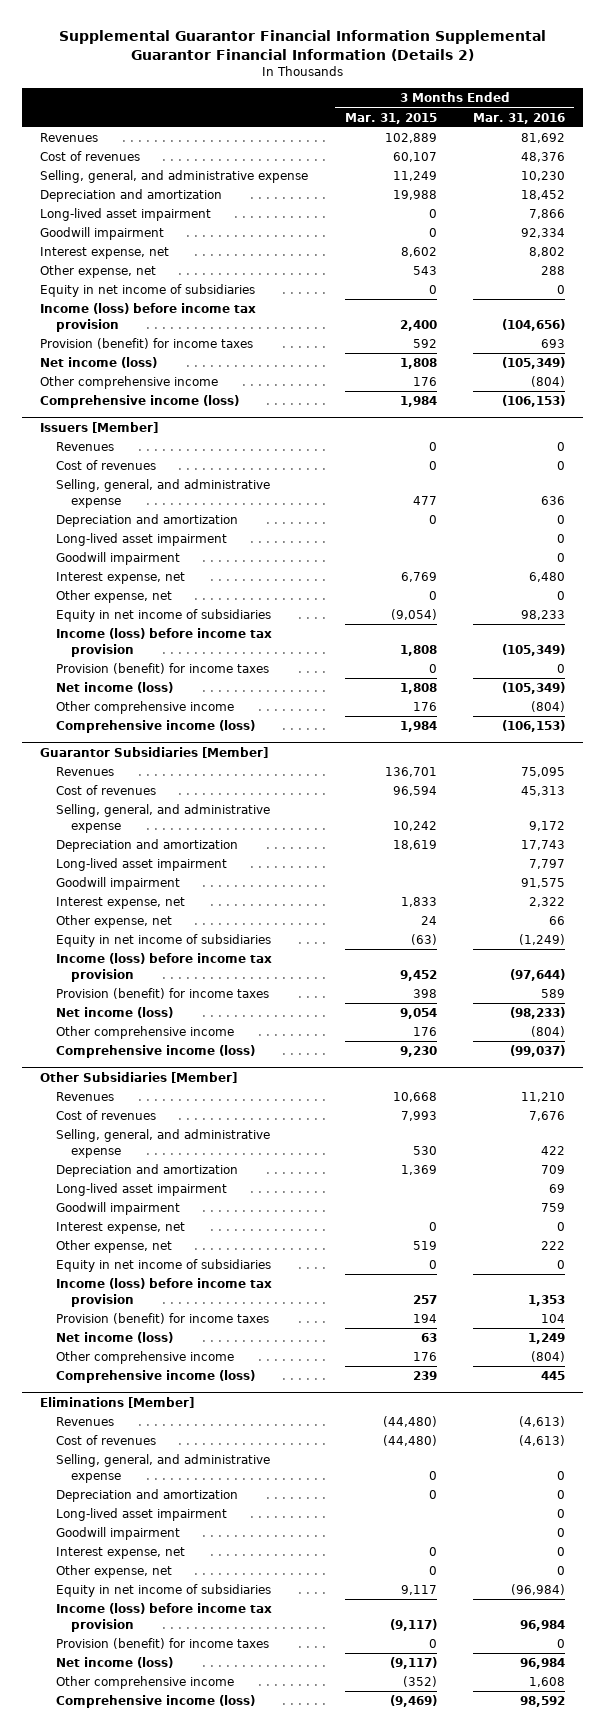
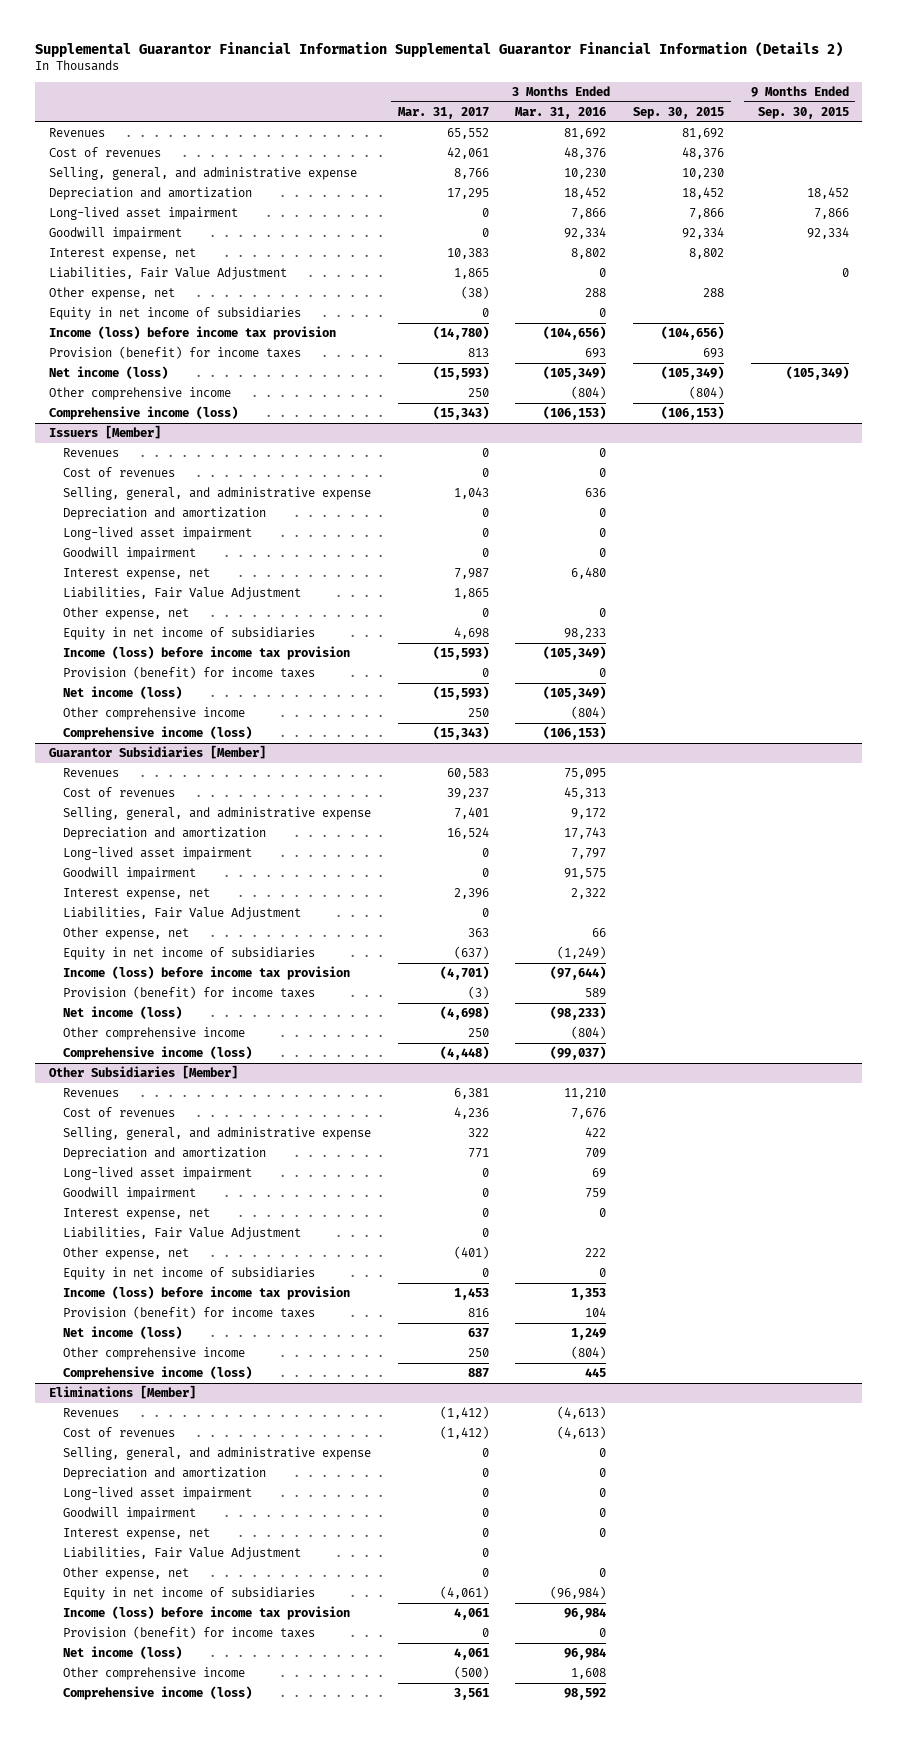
- | 3 Months Ended Mar. 31, 2015 | 3 Months Ended Mar. 31, 2016
+ | 3 Months Ended Mar. 31, 2017 | 3 Months Ended Mar. 31, 2016 | 3 Months Ended Sep. 30, 2015 | 9 Months Ended Sep. 30, 2015
+ Liabilities, Fair Value Adjustment | 1,865 | 0 | | 0
@ Issuers [Member]
+ Liabilities, Fair Value Adjustment | 1,865 | | |
@ Guarantor Subsidiaries [Member]
+ Liabilities, Fair Value Adjustment | 0 | | |
@ Other Subsidiaries [Member]
+ Liabilities, Fair Value Adjustment | 0 | | |
@ Eliminations [Member]
+ Liabilities, Fair Value Adjustment | 0 | | |

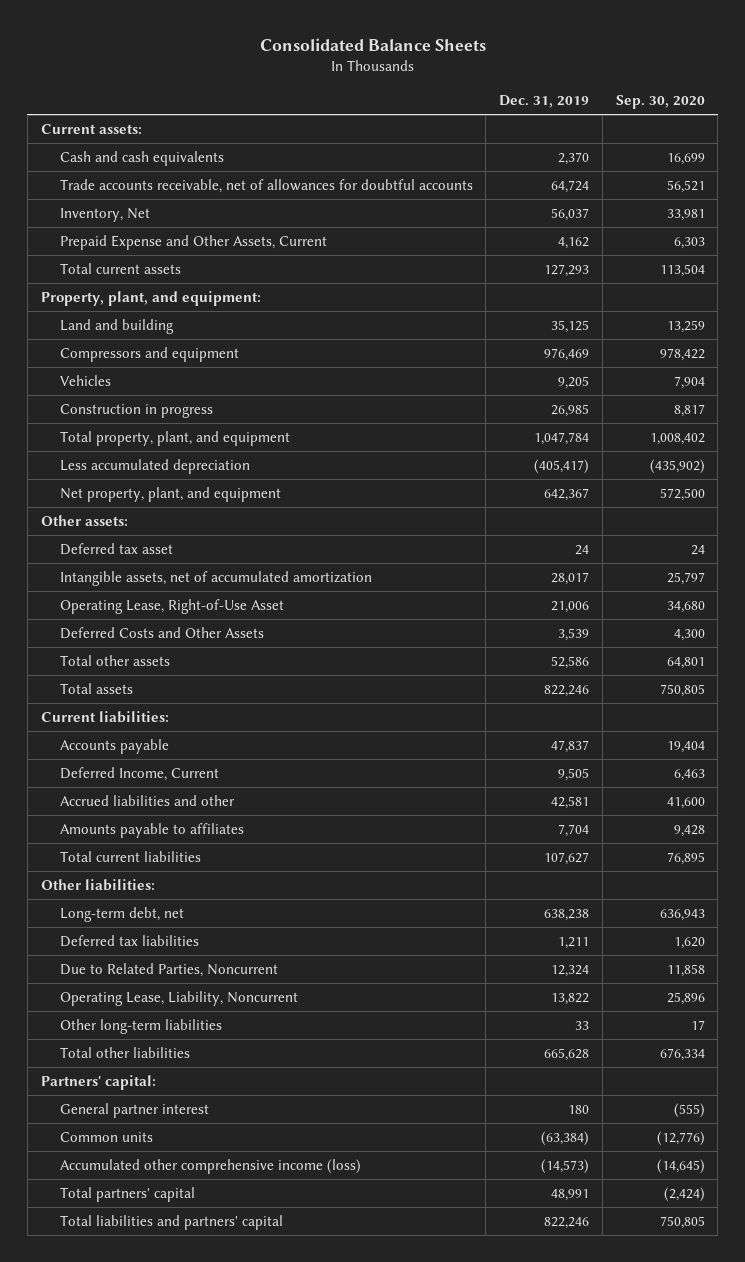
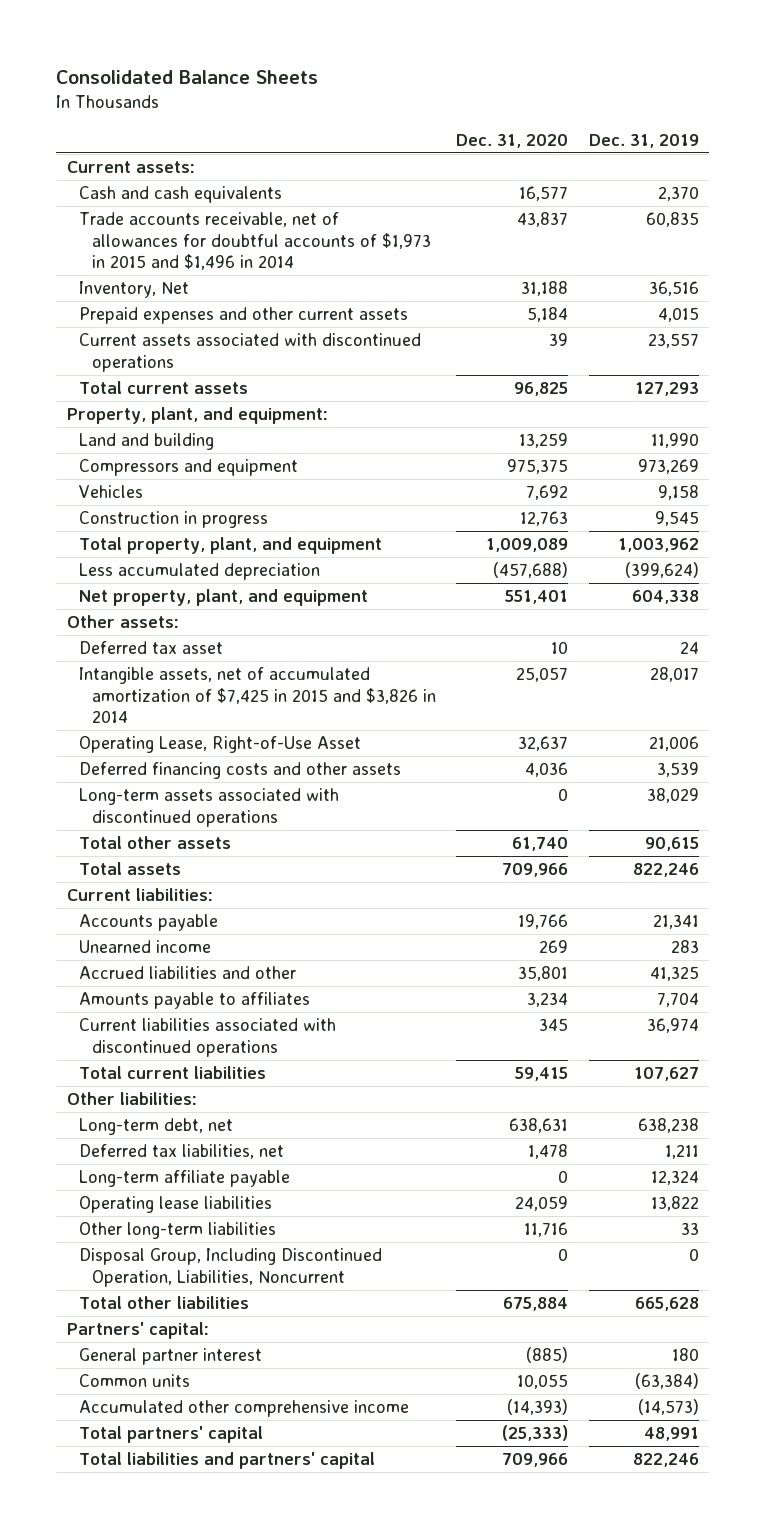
- | Dec. 31, 2019 | Sep. 30, 2020
+ | Dec. 31, 2020 | Dec. 31, 2019
- Trade accounts receivable, net of allowances for doubtful accounts | 64,724 | 56,521
- Inventory, Net | 56,037 | 33,981
- Prepaid Expense and Other Assets, Current | 4,162 | 6,303
+ Trade accounts receivable, net of allowances for doubtful accounts of $1,973 in 2015 and $1,496 in 2014 | 43,837 | 60,835
+ Inventory, Net | 31,188 | 36,516
+ Prepaid expenses and other current assets | 5,184 | 4,015
+ Current assets associated with discontinued operations | 39 | 23,557
- Land and building | 35,125 | 13,259
- Compressors and equipment | 976,469 | 978,422
- Vehicles | 9,205 | 7,904
- Construction in progress | 26,985 | 8,817
- Total property, plant, and equipment | 1,047,784 | 1,008,402
- Less accumulated depreciation | (405,417) | (435,902)
- Net property, plant, and equipment | 642,367 | 572,500
+ Land and building | 13,259 | 11,990
+ Compressors and equipment | 975,375 | 973,269
+ Vehicles | 7,692 | 9,158
+ Construction in progress | 12,763 | 9,545
+ Total property, plant, and equipment | 1,009,089 | 1,003,962
+ Less accumulated depreciation | (457,688) | (399,624)
+ Net property, plant, and equipment | 551,401 | 604,338
- Intangible assets, net of accumulated amortization | 28,017 | 25,797
+ Intangible assets, net of accumulated amortization of $7,425 in 2015 and $3,826 in 2014 | 25,057 | 28,017
- Deferred Costs and Other Assets | 3,539 | 4,300
- Total other assets | 52,586 | 64,801
+ Deferred financing costs and other assets | 4,036 | 3,539
+ Long-term assets associated with discontinued operations | 0 | 38,029
+ Total other assets | 61,740 | 90,615
- Accounts payable | 47,837 | 19,404
- Deferred Income, Current | 9,505 | 6,463
- Accrued liabilities and other | 42,581 | 41,600
+ Accounts payable | 19,766 | 21,341
+ Unearned income | 269 | 283
+ Accrued liabilities and other | 35,801 | 41,325
+ Current liabilities associated with discontinued operations | 345 | 36,974
- Deferred tax liabilities | 1,211 | 1,620
- Due to Related Parties, Noncurrent | 12,324 | 11,858
- Operating Lease, Liability, Noncurrent | 13,822 | 25,896
+ Deferred tax liabilities, net | 1,478 | 1,211
+ Long-term affiliate payable | 0 | 12,324
+ Operating lease liabilities | 24,059 | 13,822
+ Disposal Group, Including Discontinued Operation, Liabilities, Noncurrent | 0 | 0
- Accumulated other comprehensive income (loss) | (14,573) | (14,645)
+ Accumulated other comprehensive income | (14,393) | (14,573)

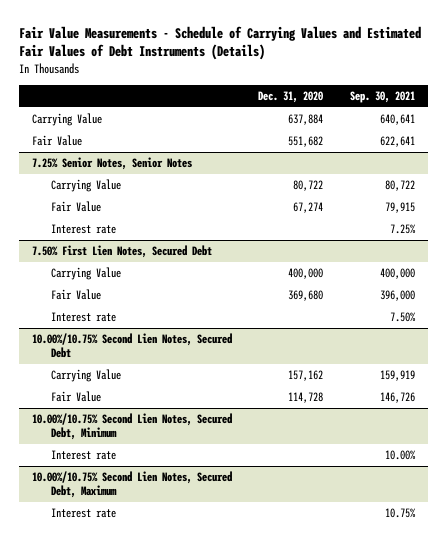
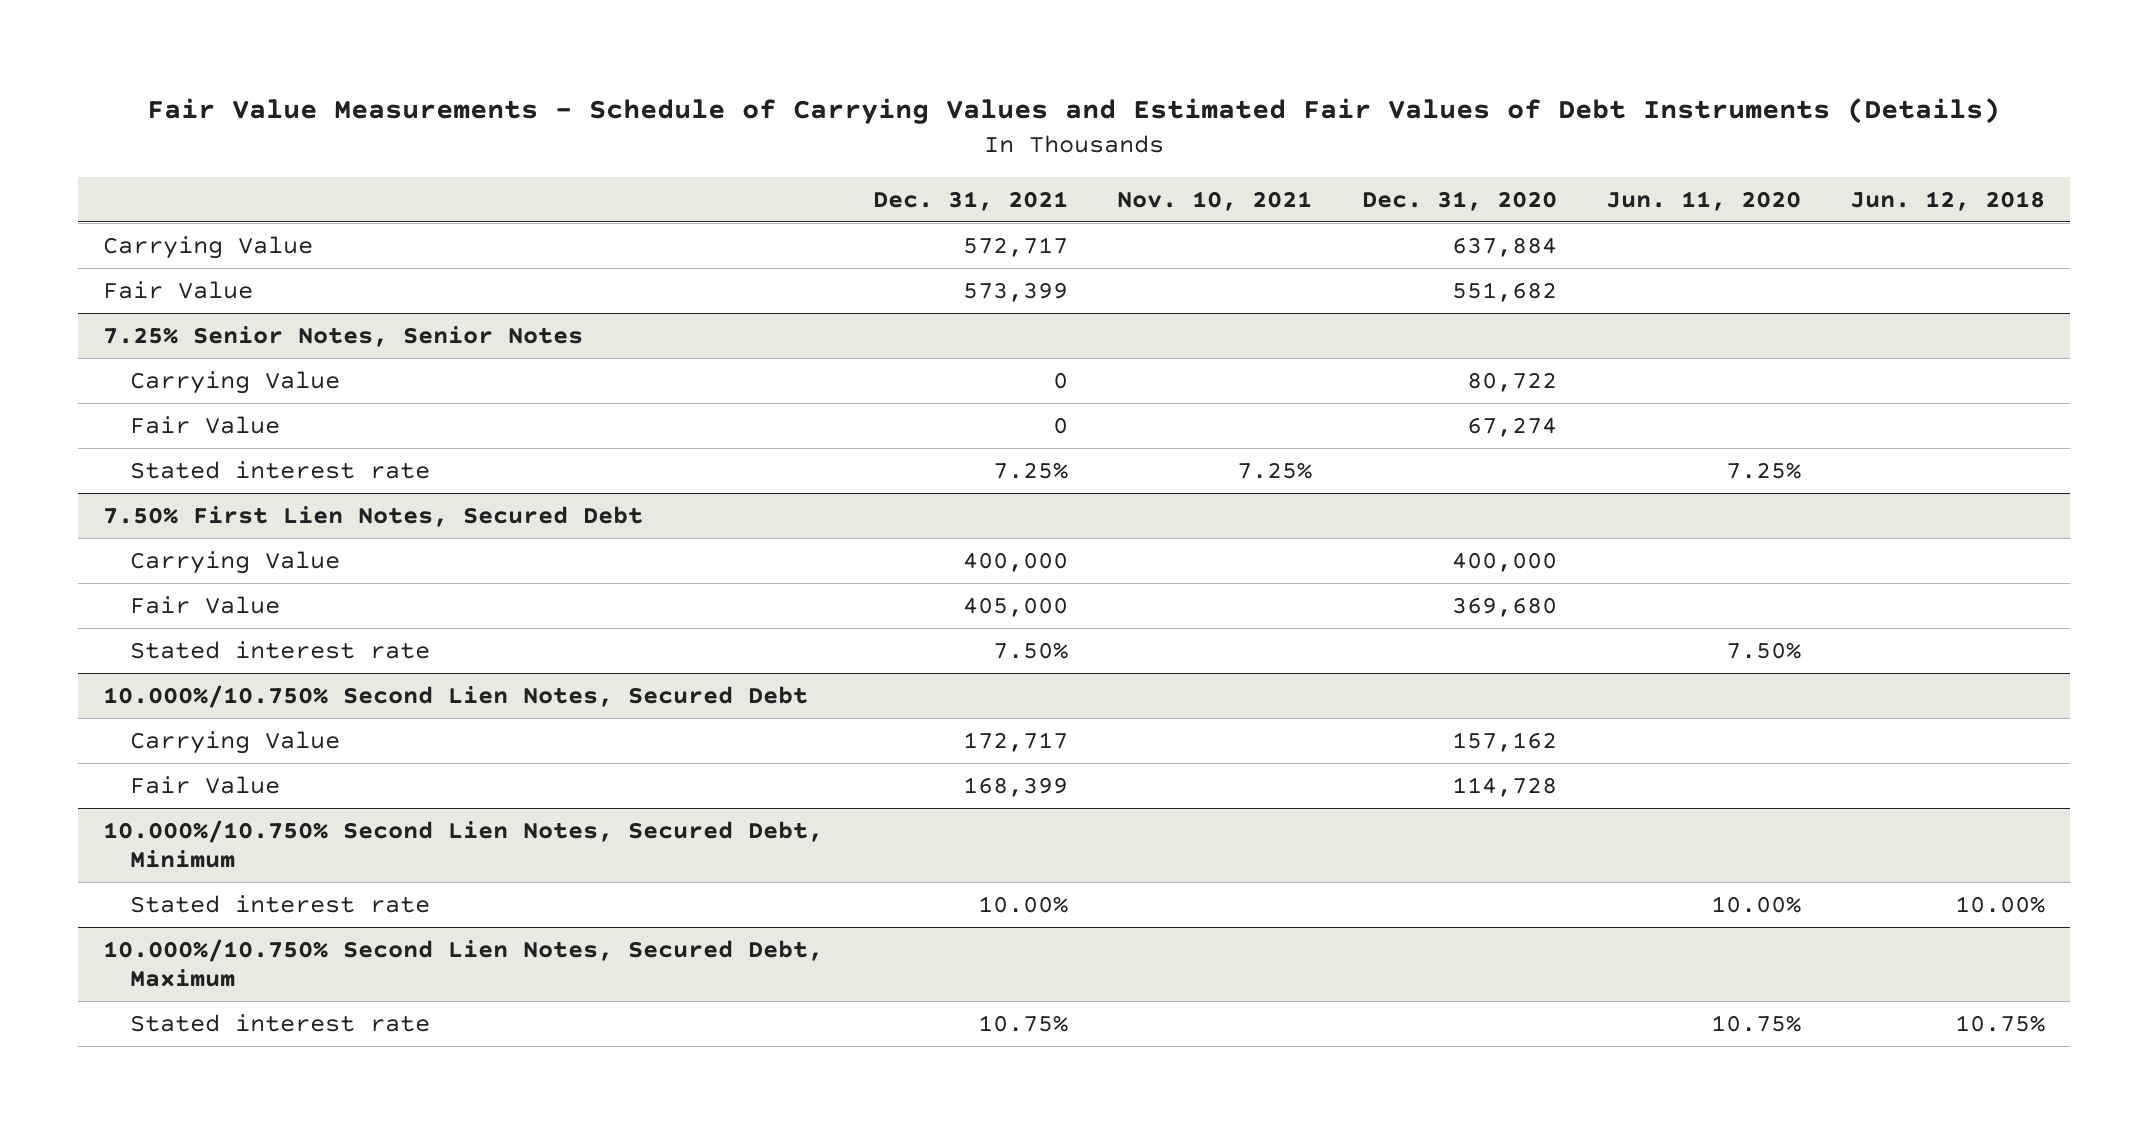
- | Dec. 31, 2020 | Sep. 30, 2021
+ | Dec. 31, 2021 | Nov. 10, 2021 | Dec. 31, 2020 | Jun. 11, 2020 | Jun. 12, 2018
@ 7.25% Senior Notes, Senior Notes
- Interest rate | | 7.25%
+ Stated interest rate | 7.25% | 7.25% | | 7.25% |
@ 7.50% First Lien Notes, Secured Debt
- Interest rate | | 7.50%
- 10.00%/10.75% Second Lien Notes, Secured Debt
@ 7.50% First Lien Notes, Secured Debt
+ Stated interest rate | 7.50% | | | 7.50% |
+ 10.000%/10.750% Second Lien Notes, Secured Debt
- 10.00%/10.75% Second Lien Notes, Secured Debt, Minimum
- Interest rate | | 10.00%
- 10.00%/10.75% Second Lien Notes, Secured Debt, Maximum
- Interest rate | | 10.75%
+ 10.000%/10.750% Second Lien Notes, Secured Debt, Minimum
+ Stated interest rate | 10.00% | | | 10.00% | 10.00%
+ 10.000%/10.750% Second Lien Notes, Secured Debt, Maximum
+ Stated interest rate | 10.75% | | | 10.75% | 10.75%

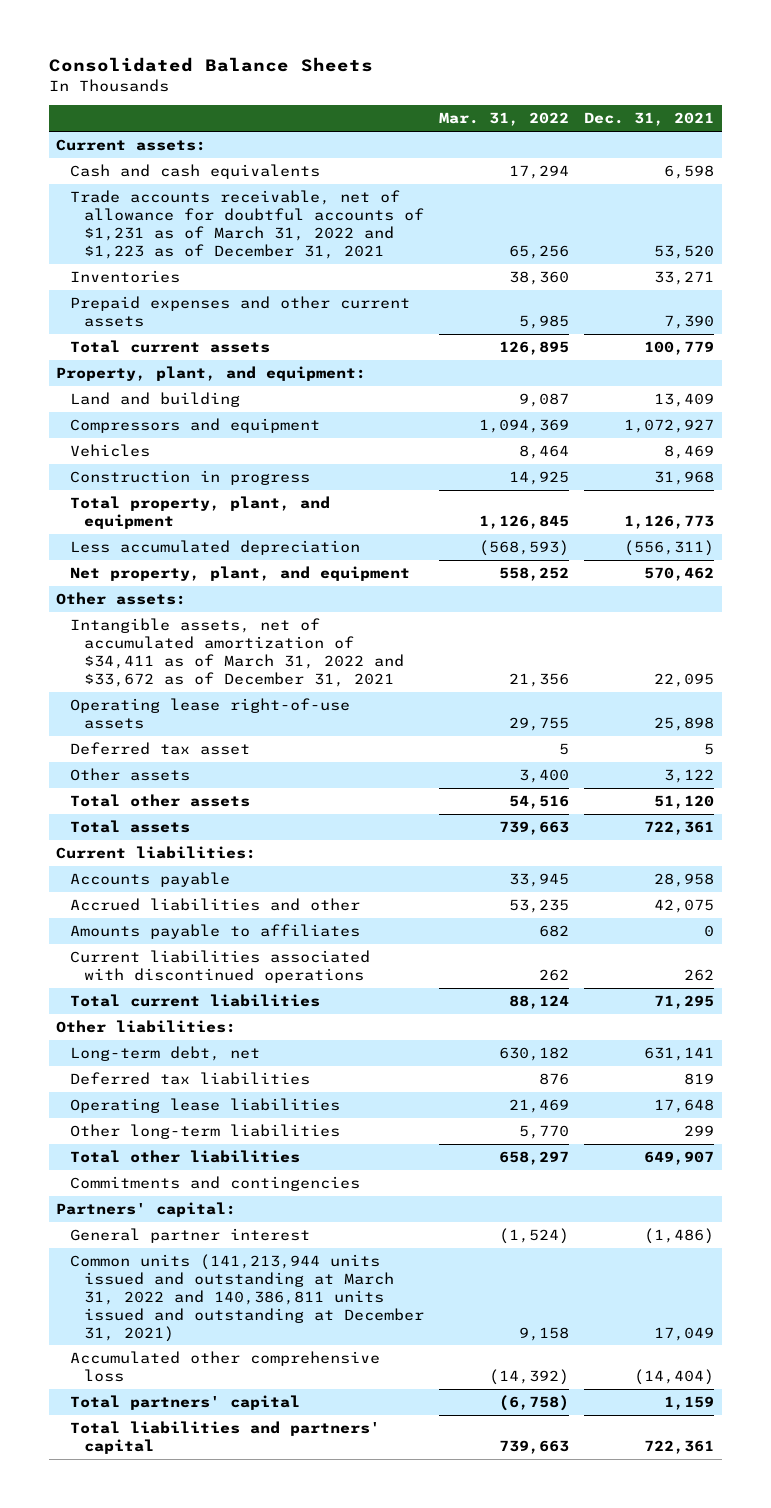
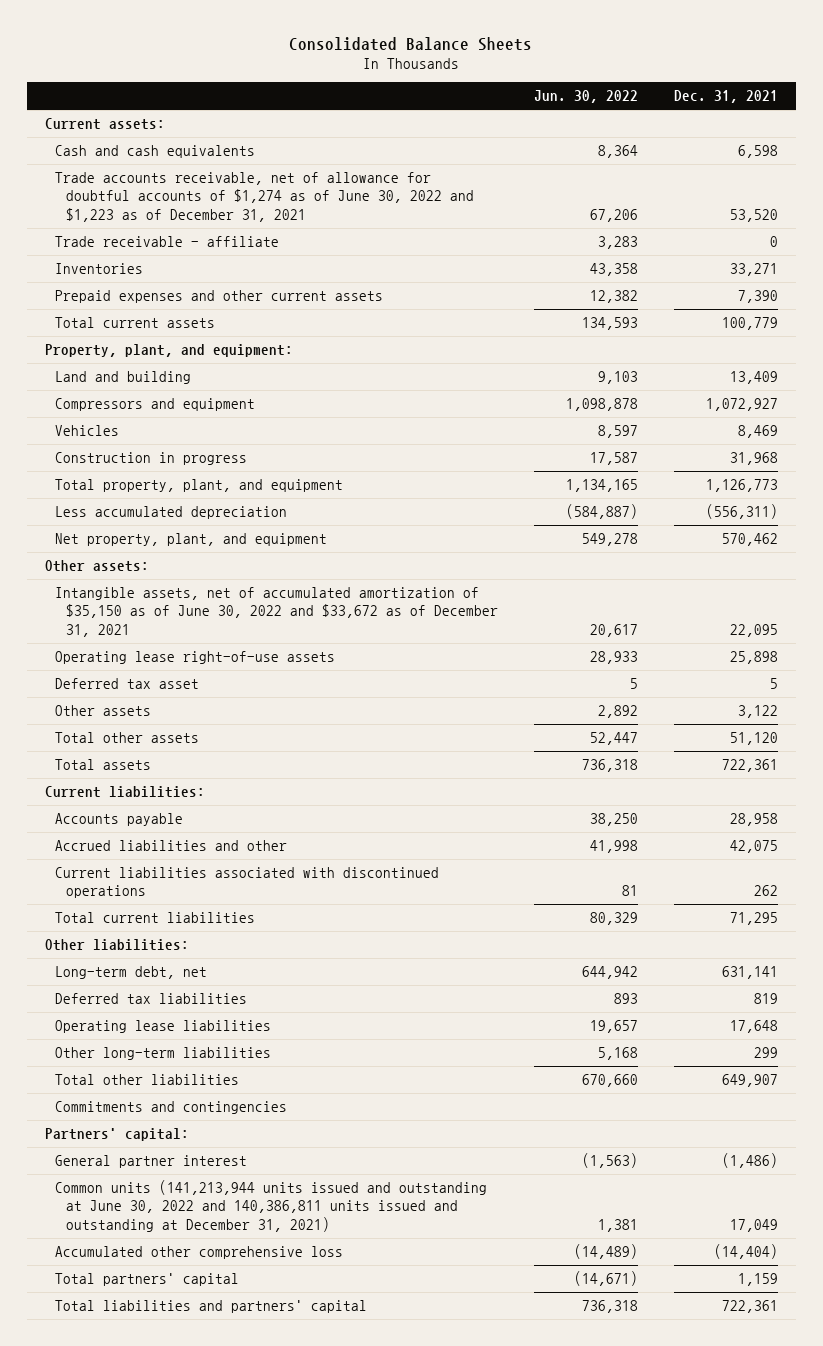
- | Mar. 31, 2022 | Dec. 31, 2021
+ | Jun. 30, 2022 | Dec. 31, 2021
- Trade accounts receivable, net of allowance for doubtful accounts of $1,231 as of March 31, 2022 and $1,223 as of December 31, 2021 | 65,256 | 53,520
+ Trade accounts receivable, net of allowance for doubtful accounts of $1,274 as of June 30, 2022 and $1,223 as of December 31, 2021 | 67,206 | 53,520
+ Trade receivable - affiliate | 3,283 | 0
- Intangible assets, net of accumulated amortization of $34,411 as of March 31, 2022 and $33,672 as of December 31, 2021 | 21,356 | 22,095
+ Intangible assets, net of accumulated amortization of $35,150 as of June 30, 2022 and $33,672 as of December 31, 2021 | 20,617 | 22,095
- Amounts payable to affiliates | 682 | 0
- Common units (141,213,944 units issued and outstanding at March 31, 2022 and 140,386,811 units issued and outstanding at December 31, 2021) | 9,158 | 17,049
+ Common units (141,213,944 units issued and outstanding at June 30, 2022 and 140,386,811 units issued and outstanding at December 31, 2021) | 1,381 | 17,049

